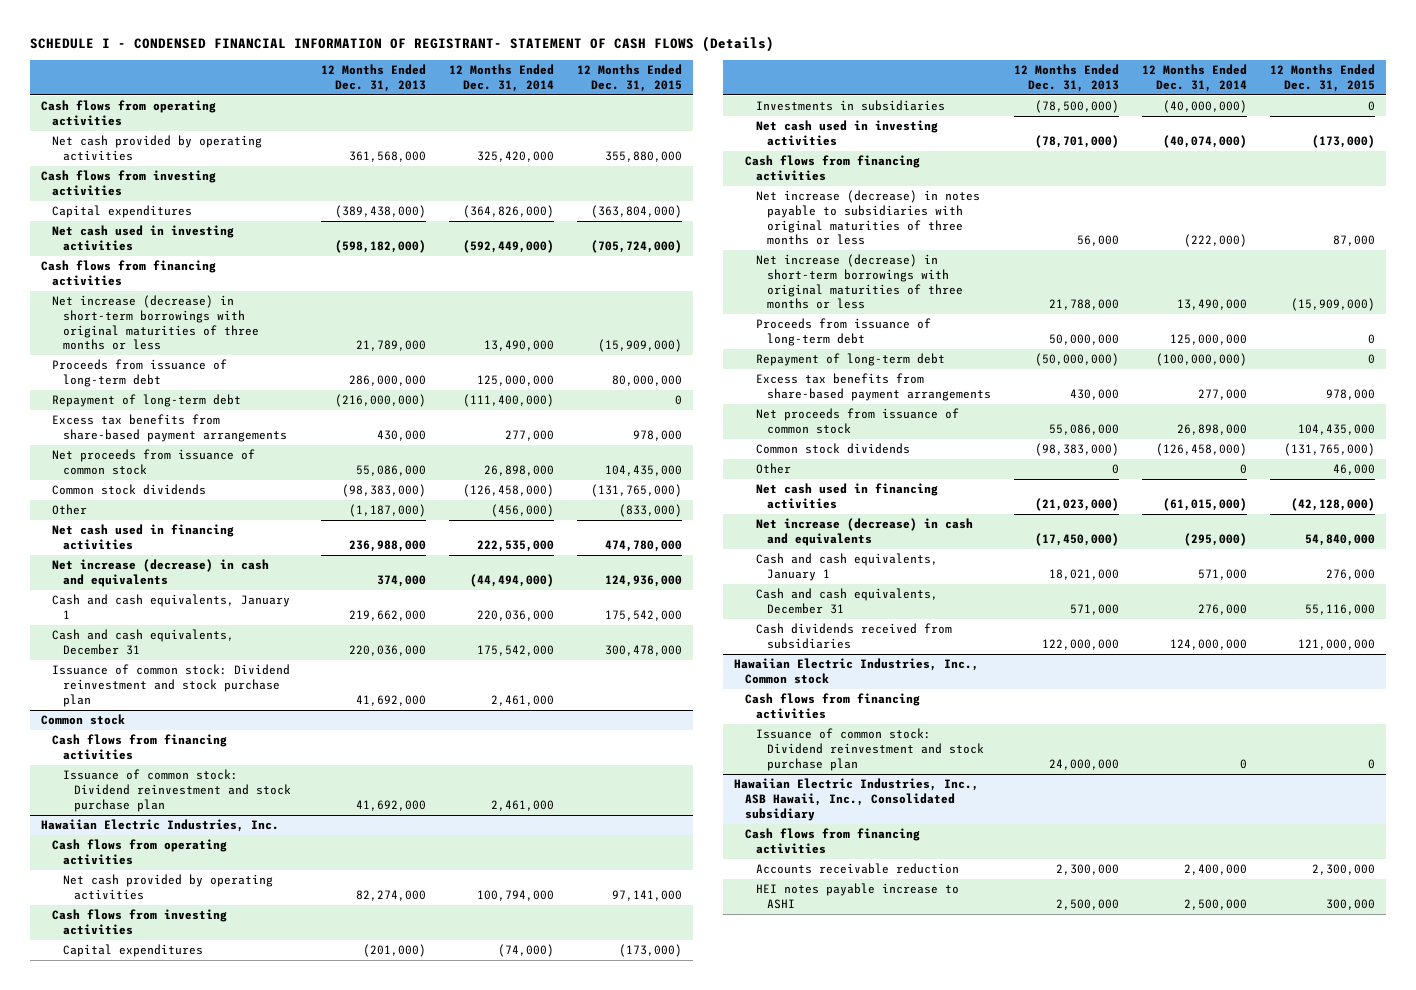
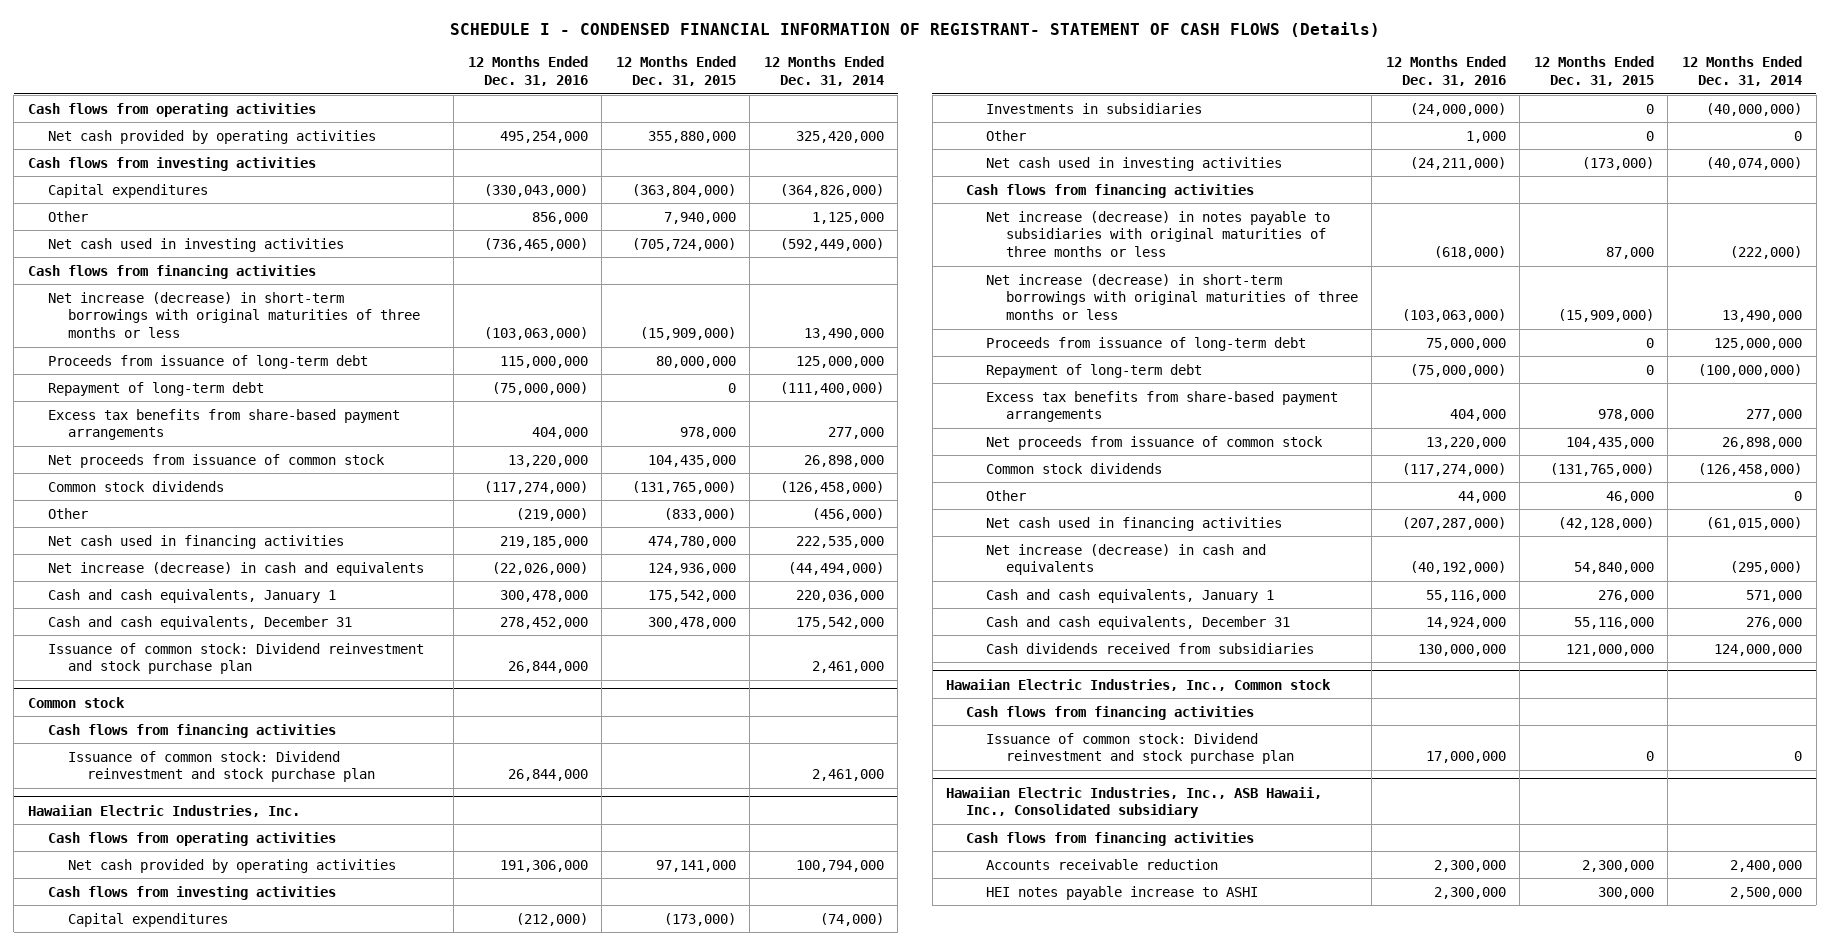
- | 12 Months Ended Dec. 31, 2013 | 12 Months Ended Dec. 31, 2014 | 12 Months Ended Dec. 31, 2015
+ | 12 Months Ended Dec. 31, 2016 | 12 Months Ended Dec. 31, 2015 | 12 Months Ended Dec. 31, 2014
+ Other | 856,000 | 7,940,000 | 1,125,000
@ Hawaiian Electric Industries, Inc.
+ Other | 1,000 | 0 | 0

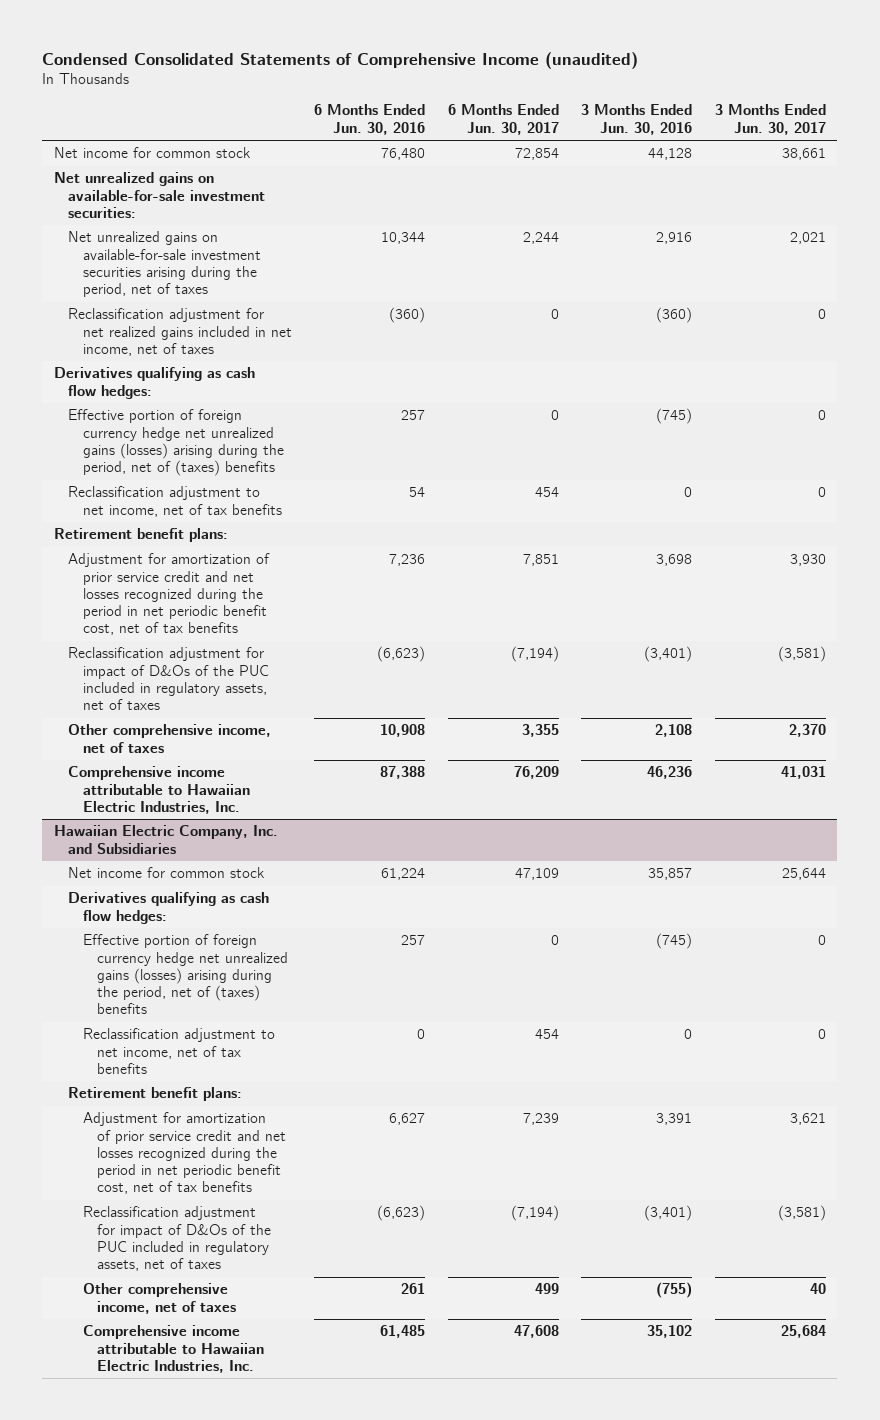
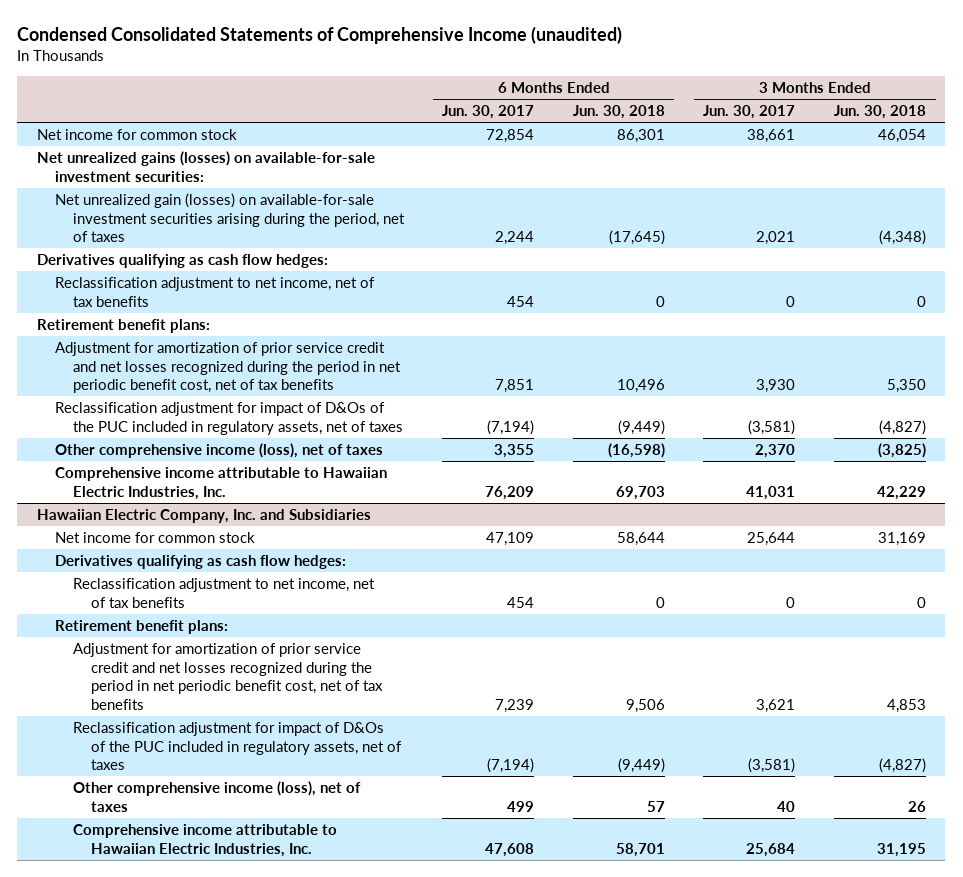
- | 6 Months Ended Jun. 30, 2016 | 6 Months Ended Jun. 30, 2017 | 3 Months Ended Jun. 30, 2016 | 3 Months Ended Jun. 30, 2017
+ | 6 Months Ended Jun. 30, 2017 | 6 Months Ended Jun. 30, 2018 | 3 Months Ended Jun. 30, 2017 | 3 Months Ended Jun. 30, 2018
- Net unrealized gains on available-for-sale investment securities:
- Net unrealized gains on available-for-sale investment securities arising during the period, net of taxes | 10,344 | 2,244 | 2,916 | 2,021
- Reclassification adjustment for net realized gains included in net income, net of taxes | (360) | 0 | (360) | 0
+ Net unrealized gains (losses) on available-for-sale investment securities:
+ Net unrealized gain (losses) on available-for-sale investment securities arising during the period, net of taxes | 2,244 | (17,645) | 2,021 | (4,348)
- Effective portion of foreign currency hedge net unrealized gains (losses) arising during the period, net of (taxes) benefits | 257 | 0 | (745) | 0
- Other comprehensive income, net of taxes | 10,908 | 3,355 | 2,108 | 2,370
+ Other comprehensive income (loss), net of taxes | 3,355 | (16,598) | 2,370 | (3,825)
@ Hawaiian Electric Company, Inc. and Subsidiaries
- Effective portion of foreign currency hedge net unrealized gains (losses) arising during the period, net of (taxes) benefits | 257 | 0 | (745) | 0
- Other comprehensive income, net of taxes | 261 | 499 | (755) | 40
+ Other comprehensive income (loss), net of taxes | 499 | 57 | 40 | 26

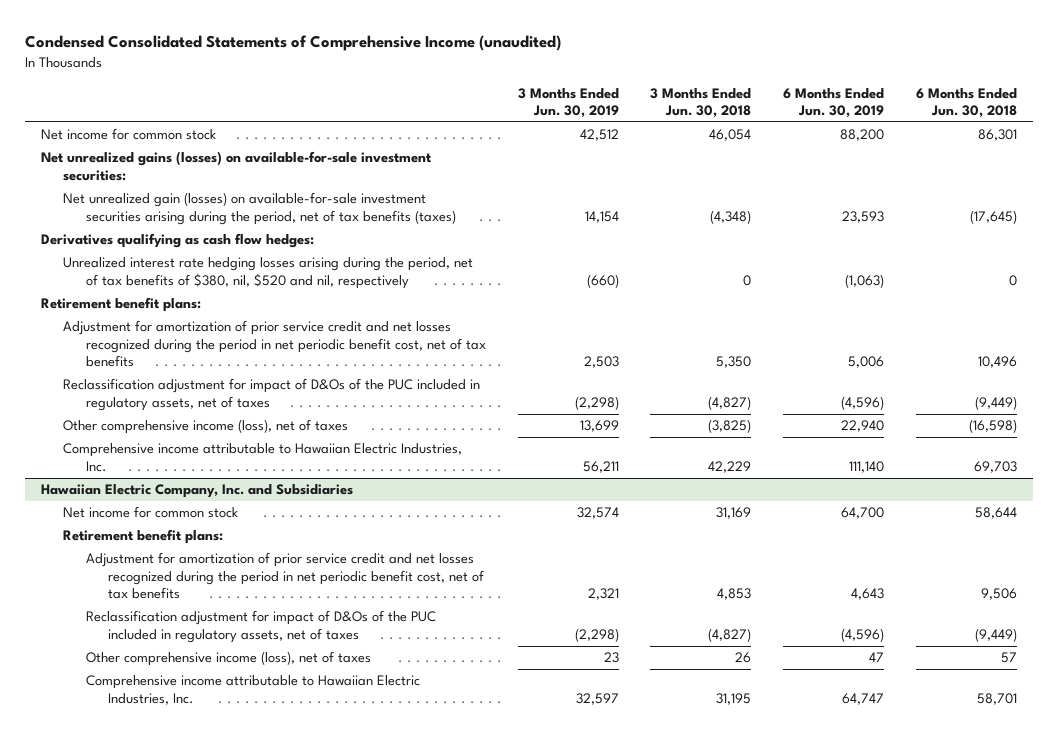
- | 6 Months Ended Jun. 30, 2017 | 6 Months Ended Jun. 30, 2018 | 3 Months Ended Jun. 30, 2017 | 3 Months Ended Jun. 30, 2018
+ | 3 Months Ended Jun. 30, 2019 | 3 Months Ended Jun. 30, 2018 | 6 Months Ended Jun. 30, 2019 | 6 Months Ended Jun. 30, 2018
- Net unrealized gain (losses) on available-for-sale investment securities arising during the period, net of taxes | 2,244 | (17,645) | 2,021 | (4,348)
+ Net unrealized gain (losses) on available-for-sale investment securities arising during the period, net of tax benefits (taxes) | 14,154 | (4,348) | 23,593 | (17,645)
- Reclassification adjustment to net income, net of tax benefits | 454 | 0 | 0 | 0
+ Unrealized interest rate hedging losses arising during the period, net of tax benefits of $380, nil, $520 and nil, respectively | (660) | 0 | (1,063) | 0
@ Hawaiian Electric Company, Inc. and Subsidiaries
- Derivatives qualifying as cash flow hedges:
- Reclassification adjustment to net income, net of tax benefits | 454 | 0 | 0 | 0

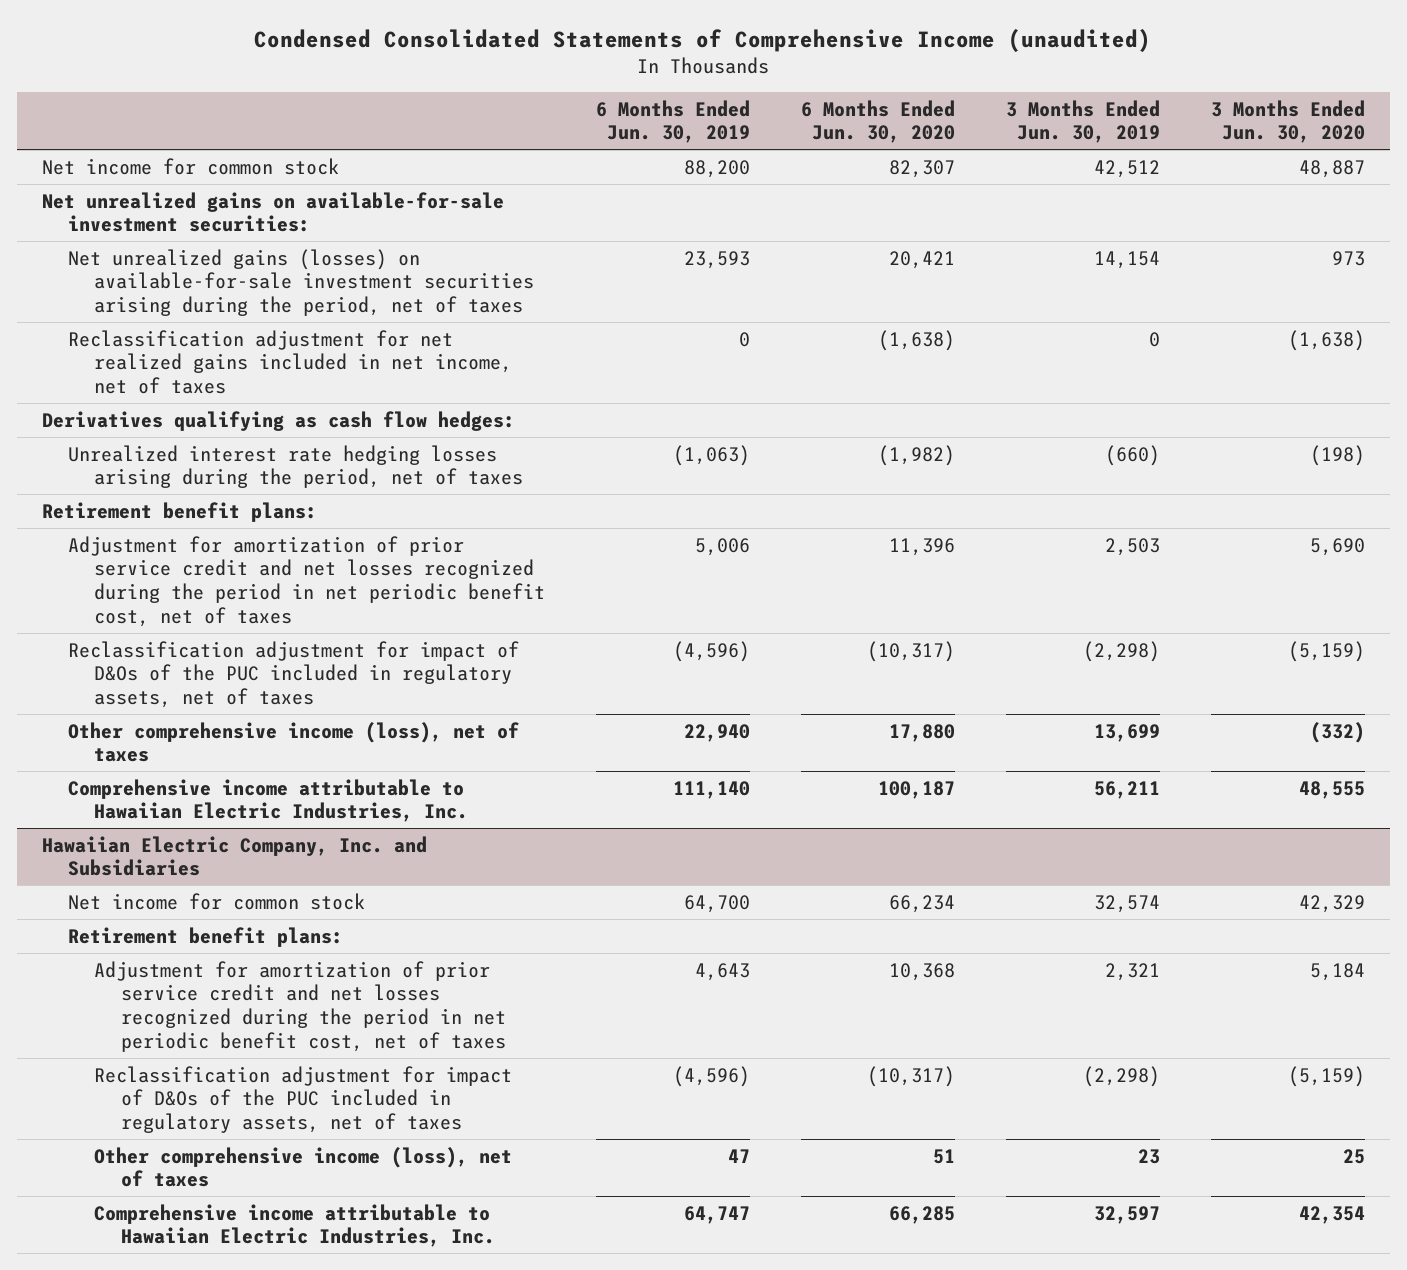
- | 3 Months Ended Jun. 30, 2019 | 3 Months Ended Jun. 30, 2018 | 6 Months Ended Jun. 30, 2019 | 6 Months Ended Jun. 30, 2018
+ | 6 Months Ended Jun. 30, 2019 | 6 Months Ended Jun. 30, 2020 | 3 Months Ended Jun. 30, 2019 | 3 Months Ended Jun. 30, 2020
- Net unrealized gains (losses) on available-for-sale investment securities:
- Net unrealized gain (losses) on available-for-sale investment securities arising during the period, net of tax benefits (taxes) | 14,154 | (4,348) | 23,593 | (17,645)
+ Net unrealized gains on available-for-sale investment securities:
+ Net unrealized gains (losses) on available-for-sale investment securities arising during the period, net of taxes | 23,593 | 20,421 | 14,154 | 973
+ Reclassification adjustment for net realized gains included in net income, net of taxes | 0 | (1,638) | 0 | (1,638)
- Unrealized interest rate hedging losses arising during the period, net of tax benefits of $380, nil, $520 and nil, respectively | (660) | 0 | (1,063) | 0
+ Unrealized interest rate hedging losses arising during the period, net of taxes | (1,063) | (1,982) | (660) | (198)
- Adjustment for amortization of prior service credit and net losses recognized during the period in net periodic benefit cost, net of tax benefits | 2,503 | 5,350 | 5,006 | 10,496
+ Adjustment for amortization of prior service credit and net losses recognized during the period in net periodic benefit cost, net of taxes | 5,006 | 11,396 | 2,503 | 5,690
@ Hawaiian Electric Company, Inc. and Subsidiaries
- Adjustment for amortization of prior service credit and net losses recognized during the period in net periodic benefit cost, net of tax benefits | 2,321 | 4,853 | 4,643 | 9,506
+ Adjustment for amortization of prior service credit and net losses recognized during the period in net periodic benefit cost, net of taxes | 4,643 | 10,368 | 2,321 | 5,184

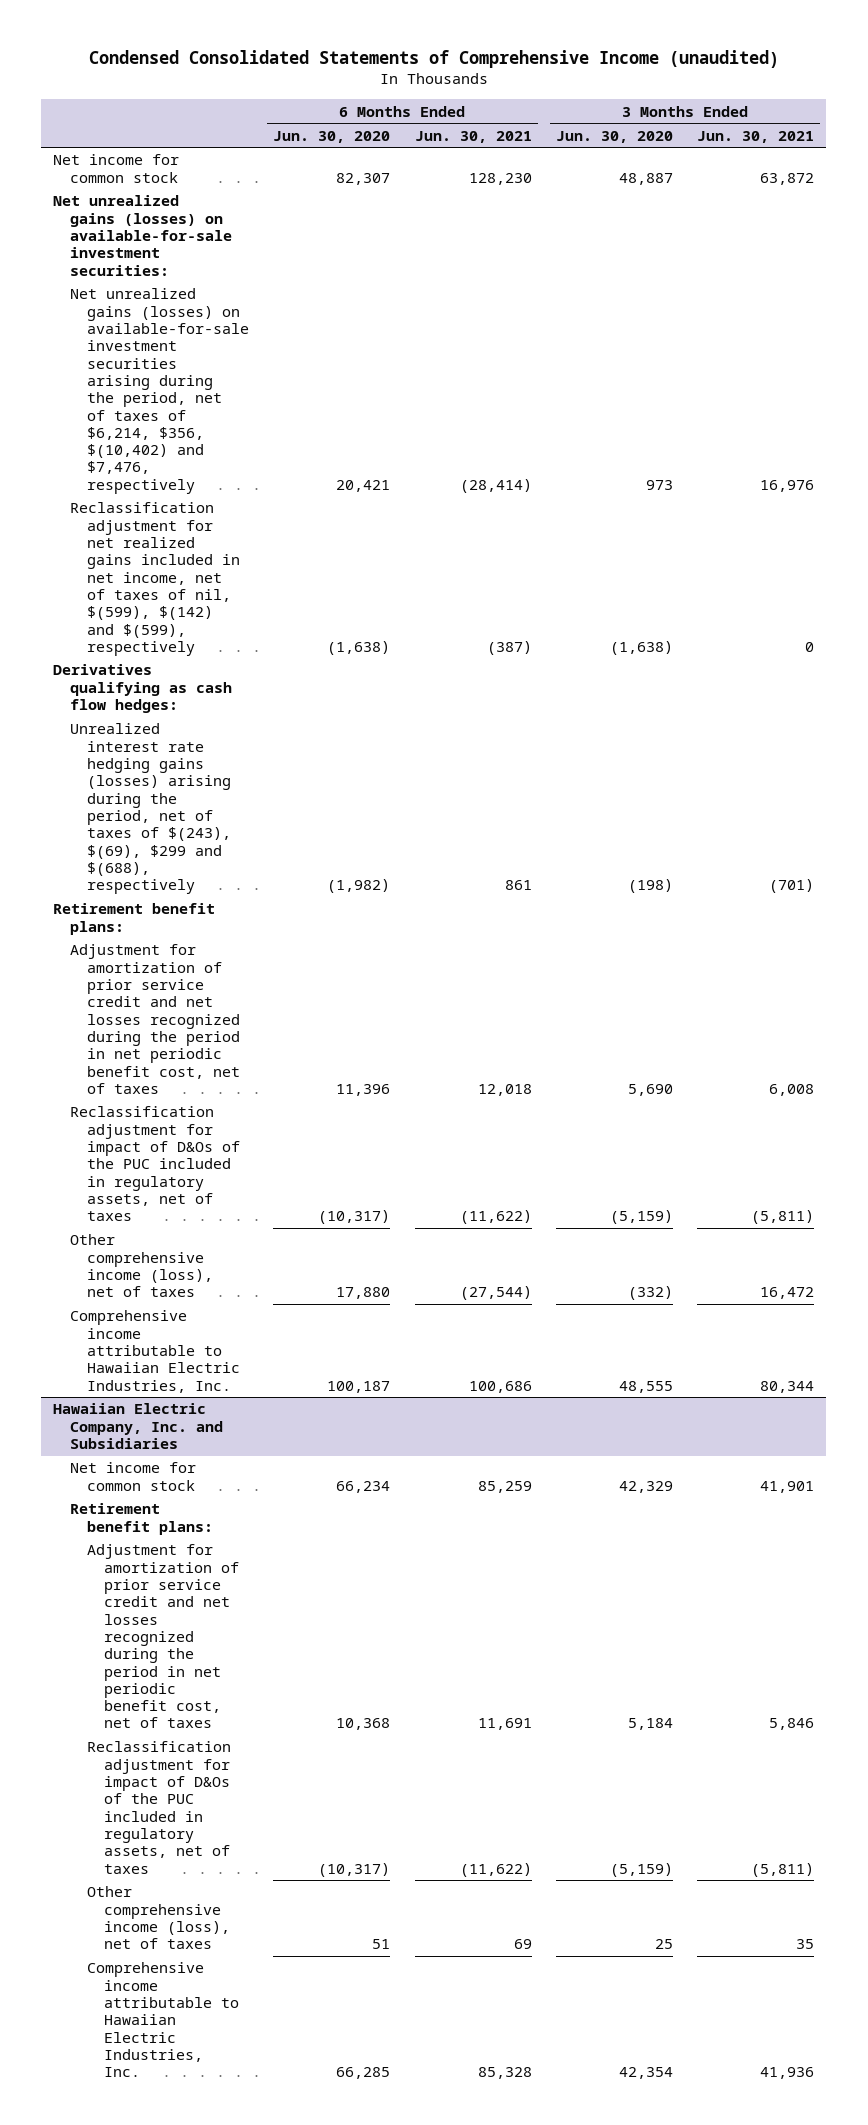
- | 6 Months Ended Jun. 30, 2019 | 6 Months Ended Jun. 30, 2020 | 3 Months Ended Jun. 30, 2019 | 3 Months Ended Jun. 30, 2020
+ | 6 Months Ended Jun. 30, 2020 | 6 Months Ended Jun. 30, 2021 | 3 Months Ended Jun. 30, 2020 | 3 Months Ended Jun. 30, 2021
- Net unrealized gains on available-for-sale investment securities:
- Net unrealized gains (losses) on available-for-sale investment securities arising during the period, net of taxes | 23,593 | 20,421 | 14,154 | 973
- Reclassification adjustment for net realized gains included in net income, net of taxes | 0 | (1,638) | 0 | (1,638)
+ Net unrealized gains (losses) on available-for-sale investment securities:
+ Net unrealized gains (losses) on available-for-sale investment securities arising during the period, net of taxes of $6,214, $356, $(10,402) and $7,476, respectively | 20,421 | (28,414) | 973 | 16,976
+ Reclassification adjustment for net realized gains included in net income, net of taxes of nil, $(599), $(142) and $(599), respectively | (1,638) | (387) | (1,638) | 0
- Unrealized interest rate hedging losses arising during the period, net of taxes | (1,063) | (1,982) | (660) | (198)
+ Unrealized interest rate hedging gains (losses) arising during the period, net of taxes of $(243), $(69), $299 and $(688), respectively | (1,982) | 861 | (198) | (701)

